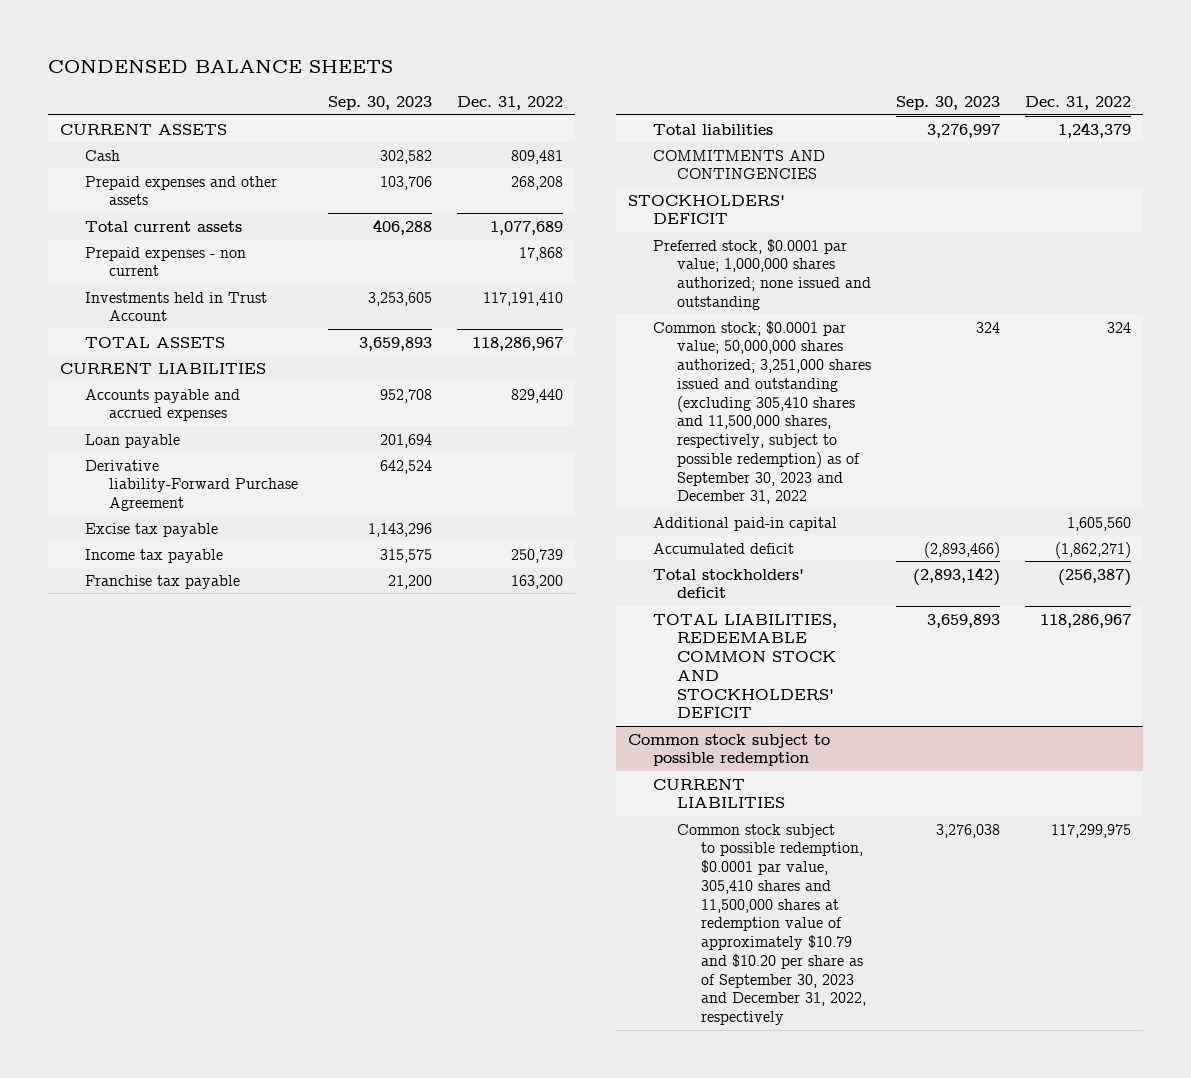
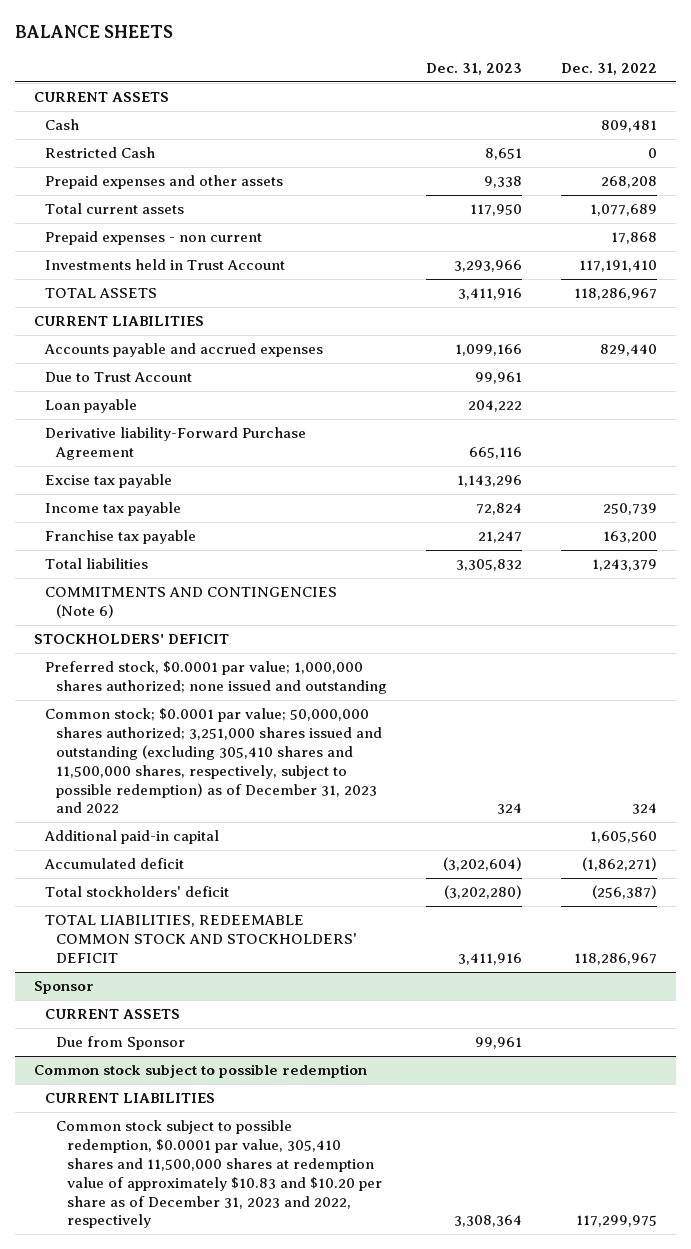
- CONDENSED BALANCE SHEETS
+ BALANCE SHEETS
- | Sep. 30, 2023 | Dec. 31, 2022
+ | Dec. 31, 2023 | Dec. 31, 2022
+ Restricted Cash | 8,651 | 0
+ Due to Trust Account | 99,961 |
- COMMITMENTS AND CONTINGENCIES
+ COMMITMENTS AND CONTINGENCIES (Note 6)
- Common stock; $0.0001 par value; 50,000,000 shares authorized; 3,251,000 shares issued and outstanding (excluding 305,410 shares and 11,500,000 shares, respectively, subject to possible redemption) as of September 30, 2023 and December 31, 2022 | 324 | 324
+ Common stock; $0.0001 par value; 50,000,000 shares authorized; 3,251,000 shares issued and outstanding (excluding 305,410 shares and 11,500,000 shares, respectively, subject to possible redemption) as of December 31, 2023 and 2022 | 324 | 324
+ Sponsor
+ CURRENT ASSETS
+ Due from Sponsor | 99,961 |
@ Common stock subject to possible redemption
- Common stock subject to possible redemption, $0.0001 par value, 305,410 shares and 11,500,000 shares at redemption value of approximately $10.79 and $10.20 per share as of September 30, 2023 and December 31, 2022, respectively | 3,276,038 | 117,299,975
+ Common stock subject to possible redemption, $0.0001 par value, 305,410 shares and 11,500,000 shares at redemption value of approximately $10.83 and $10.20 per share as of December 31, 2023 and 2022, respectively | 3,308,364 | 117,299,975

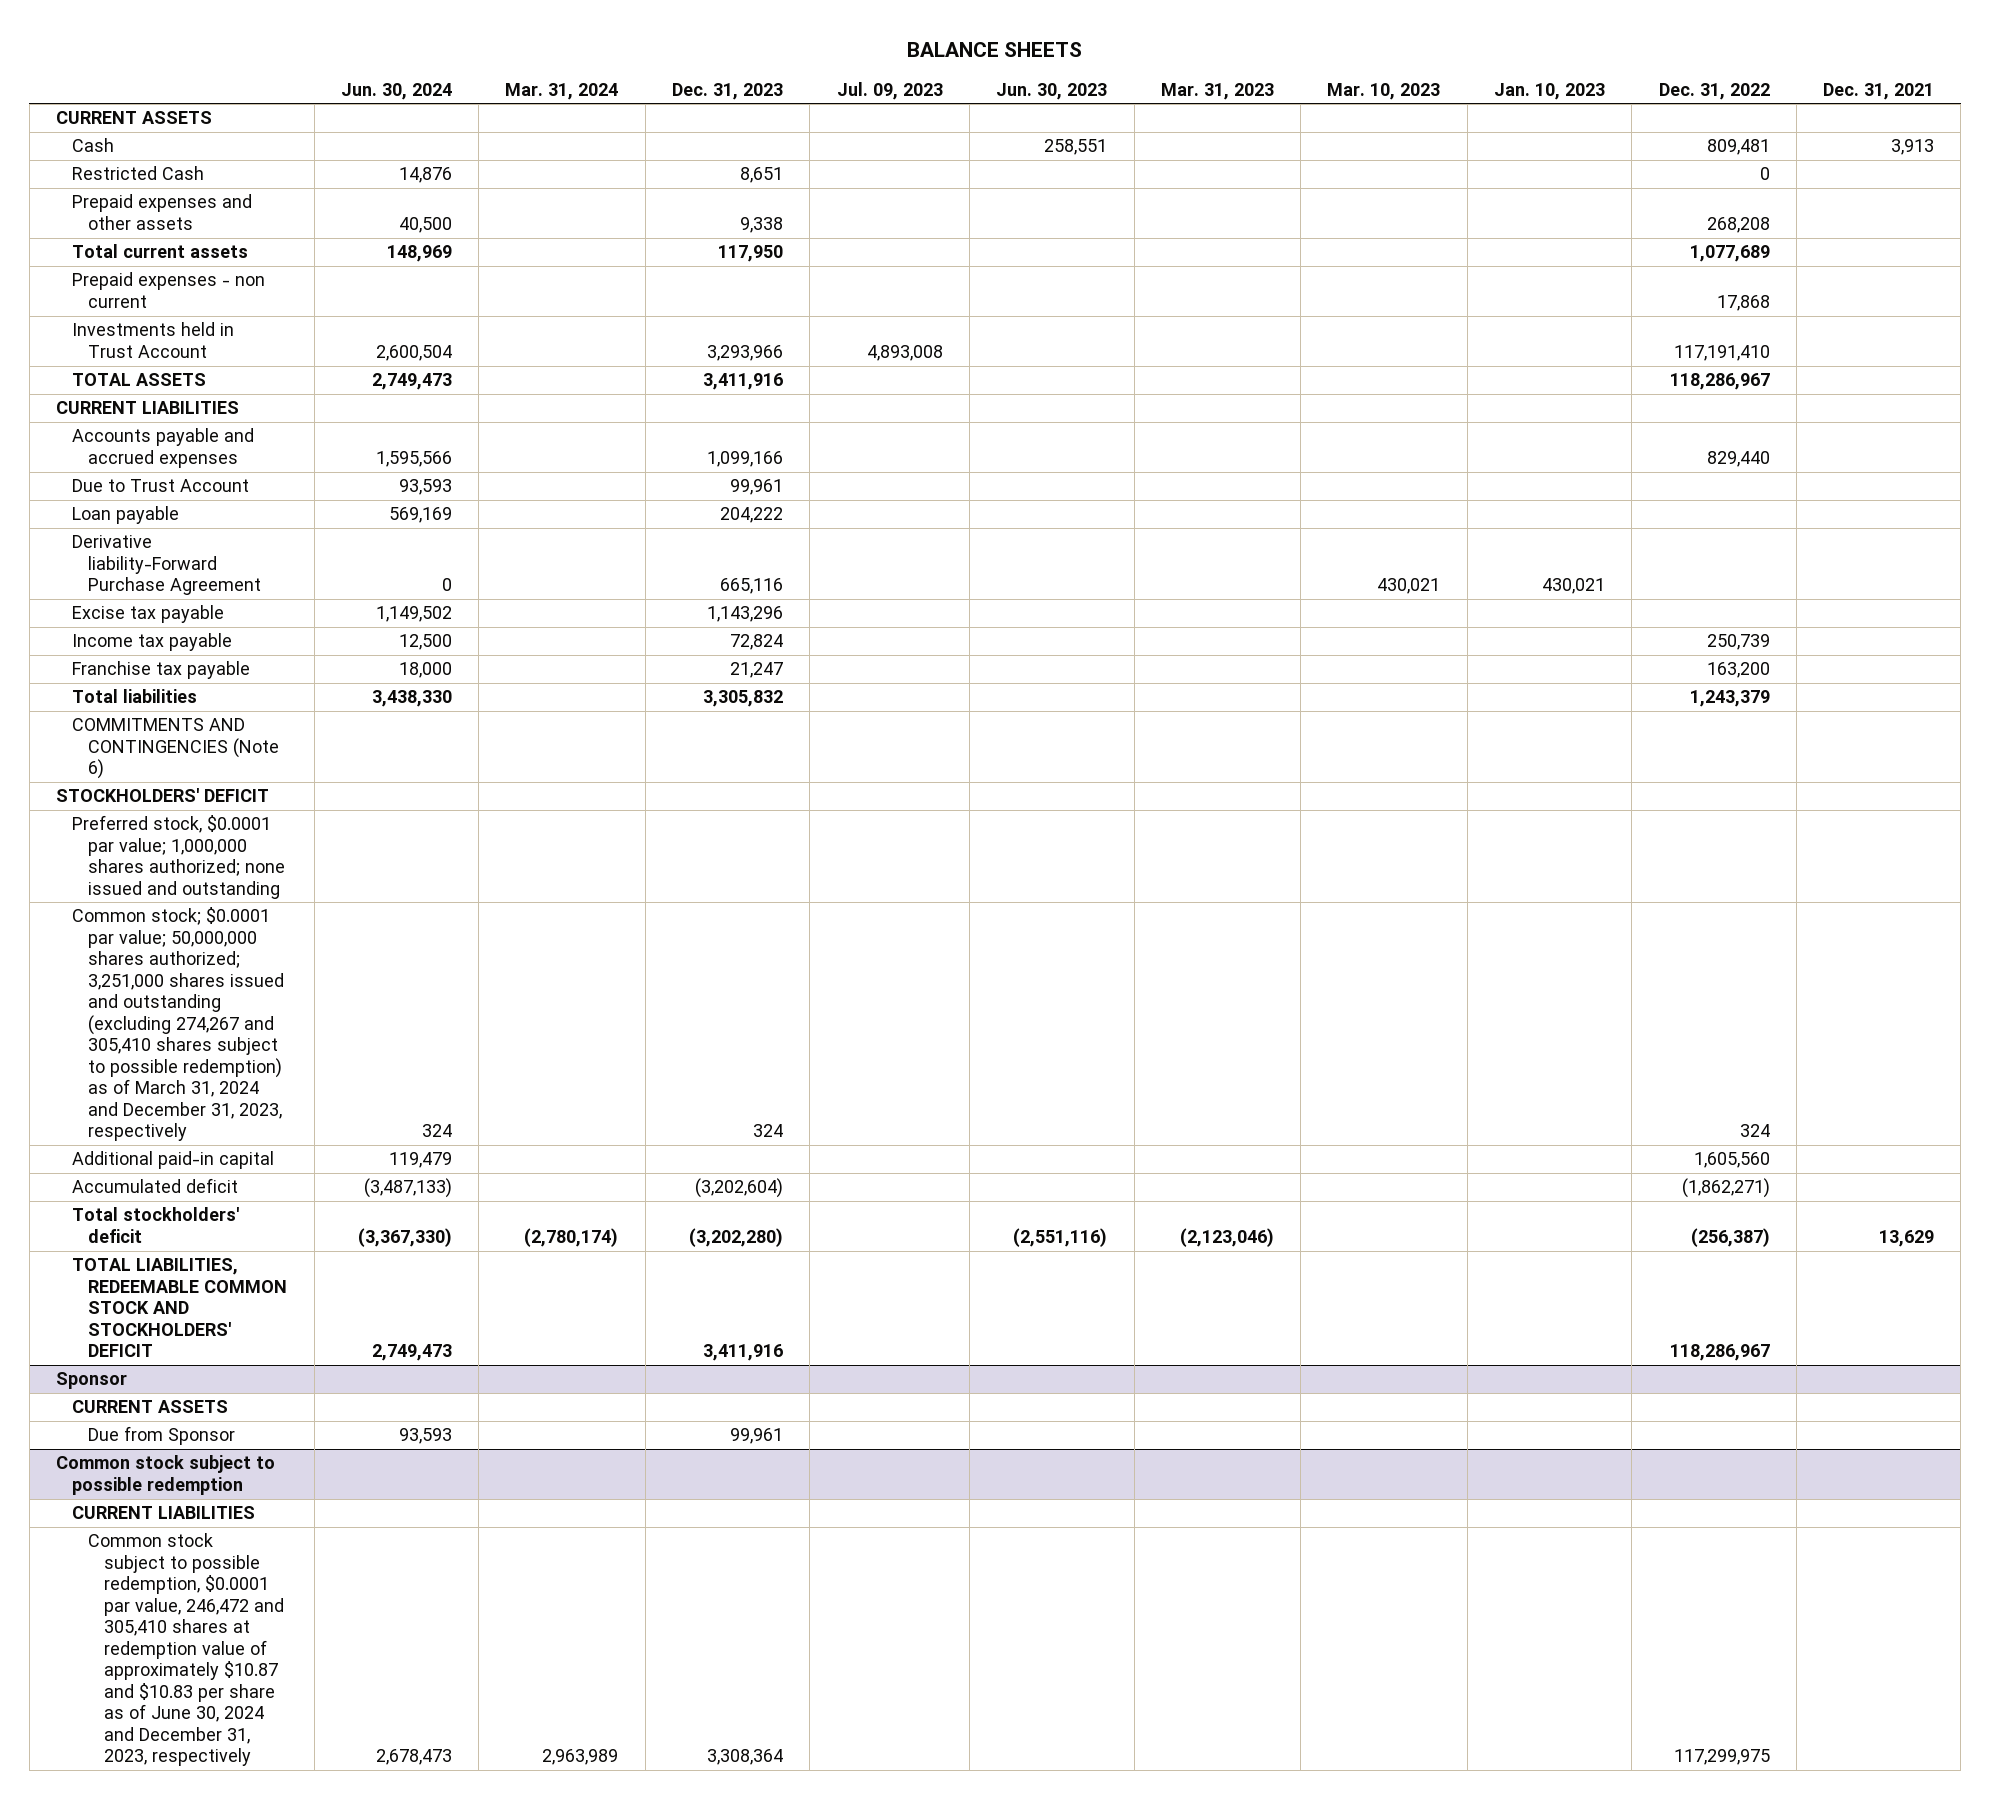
- | Dec. 31, 2023 | Dec. 31, 2022
+ | Jun. 30, 2024 | Mar. 31, 2024 | Dec. 31, 2023 | Jul. 09, 2023 | Jun. 30, 2023 | Mar. 31, 2023 | Mar. 10, 2023 | Jan. 10, 2023 | Dec. 31, 2022 | Dec. 31, 2021
- Common stock; $0.0001 par value; 50,000,000 shares authorized; 3,251,000 shares issued and outstanding (excluding 305,410 shares and 11,500,000 shares, respectively, subject to possible redemption) as of December 31, 2023 and 2022 | 324 | 324
+ Common stock; $0.0001 par value; 50,000,000 shares authorized; 3,251,000 shares issued and outstanding (excluding 274,267 and 305,410 shares subject to possible redemption) as of March 31, 2024 and December 31, 2023, respectively | 324 | | 324 | | | | | | 324 |
@ Common stock subject to possible redemption
- Common stock subject to possible redemption, $0.0001 par value, 305,410 shares and 11,500,000 shares at redemption value of approximately $10.83 and $10.20 per share as of December 31, 2023 and 2022, respectively | 3,308,364 | 117,299,975
+ Common stock subject to possible redemption, $0.0001 par value, 246,472 and 305,410 shares at redemption value of approximately $10.87 and $10.83 per share as of June 30, 2024 and December 31, 2023, respectively | 2,678,473 | 2,963,989 | 3,308,364 | | | | | | 117,299,975 |

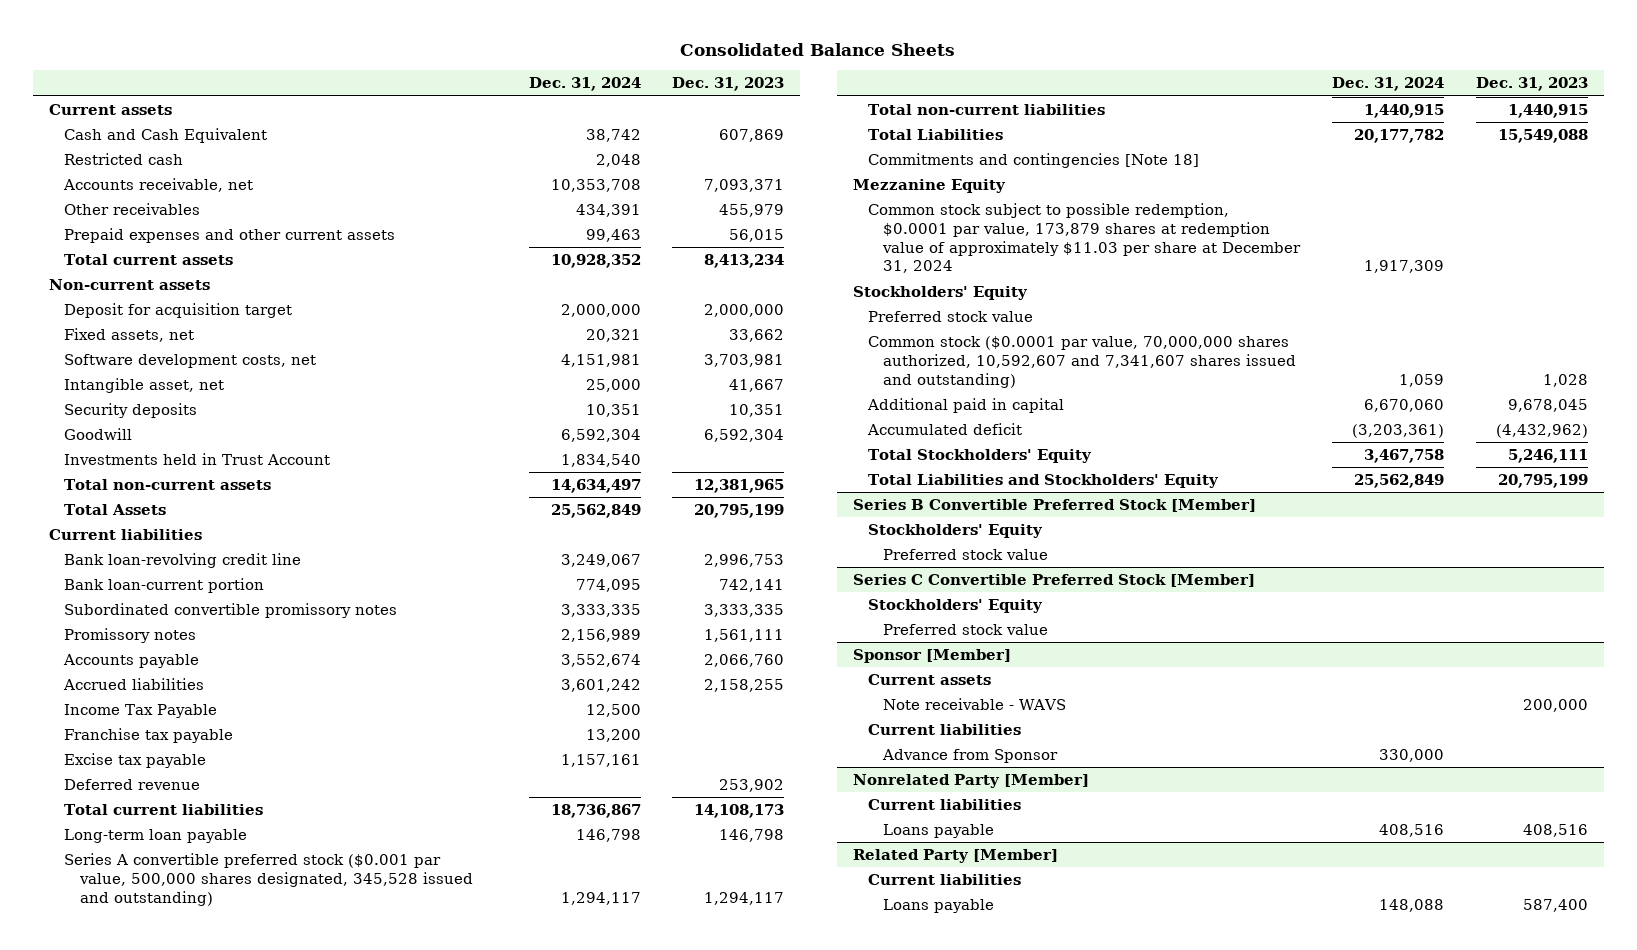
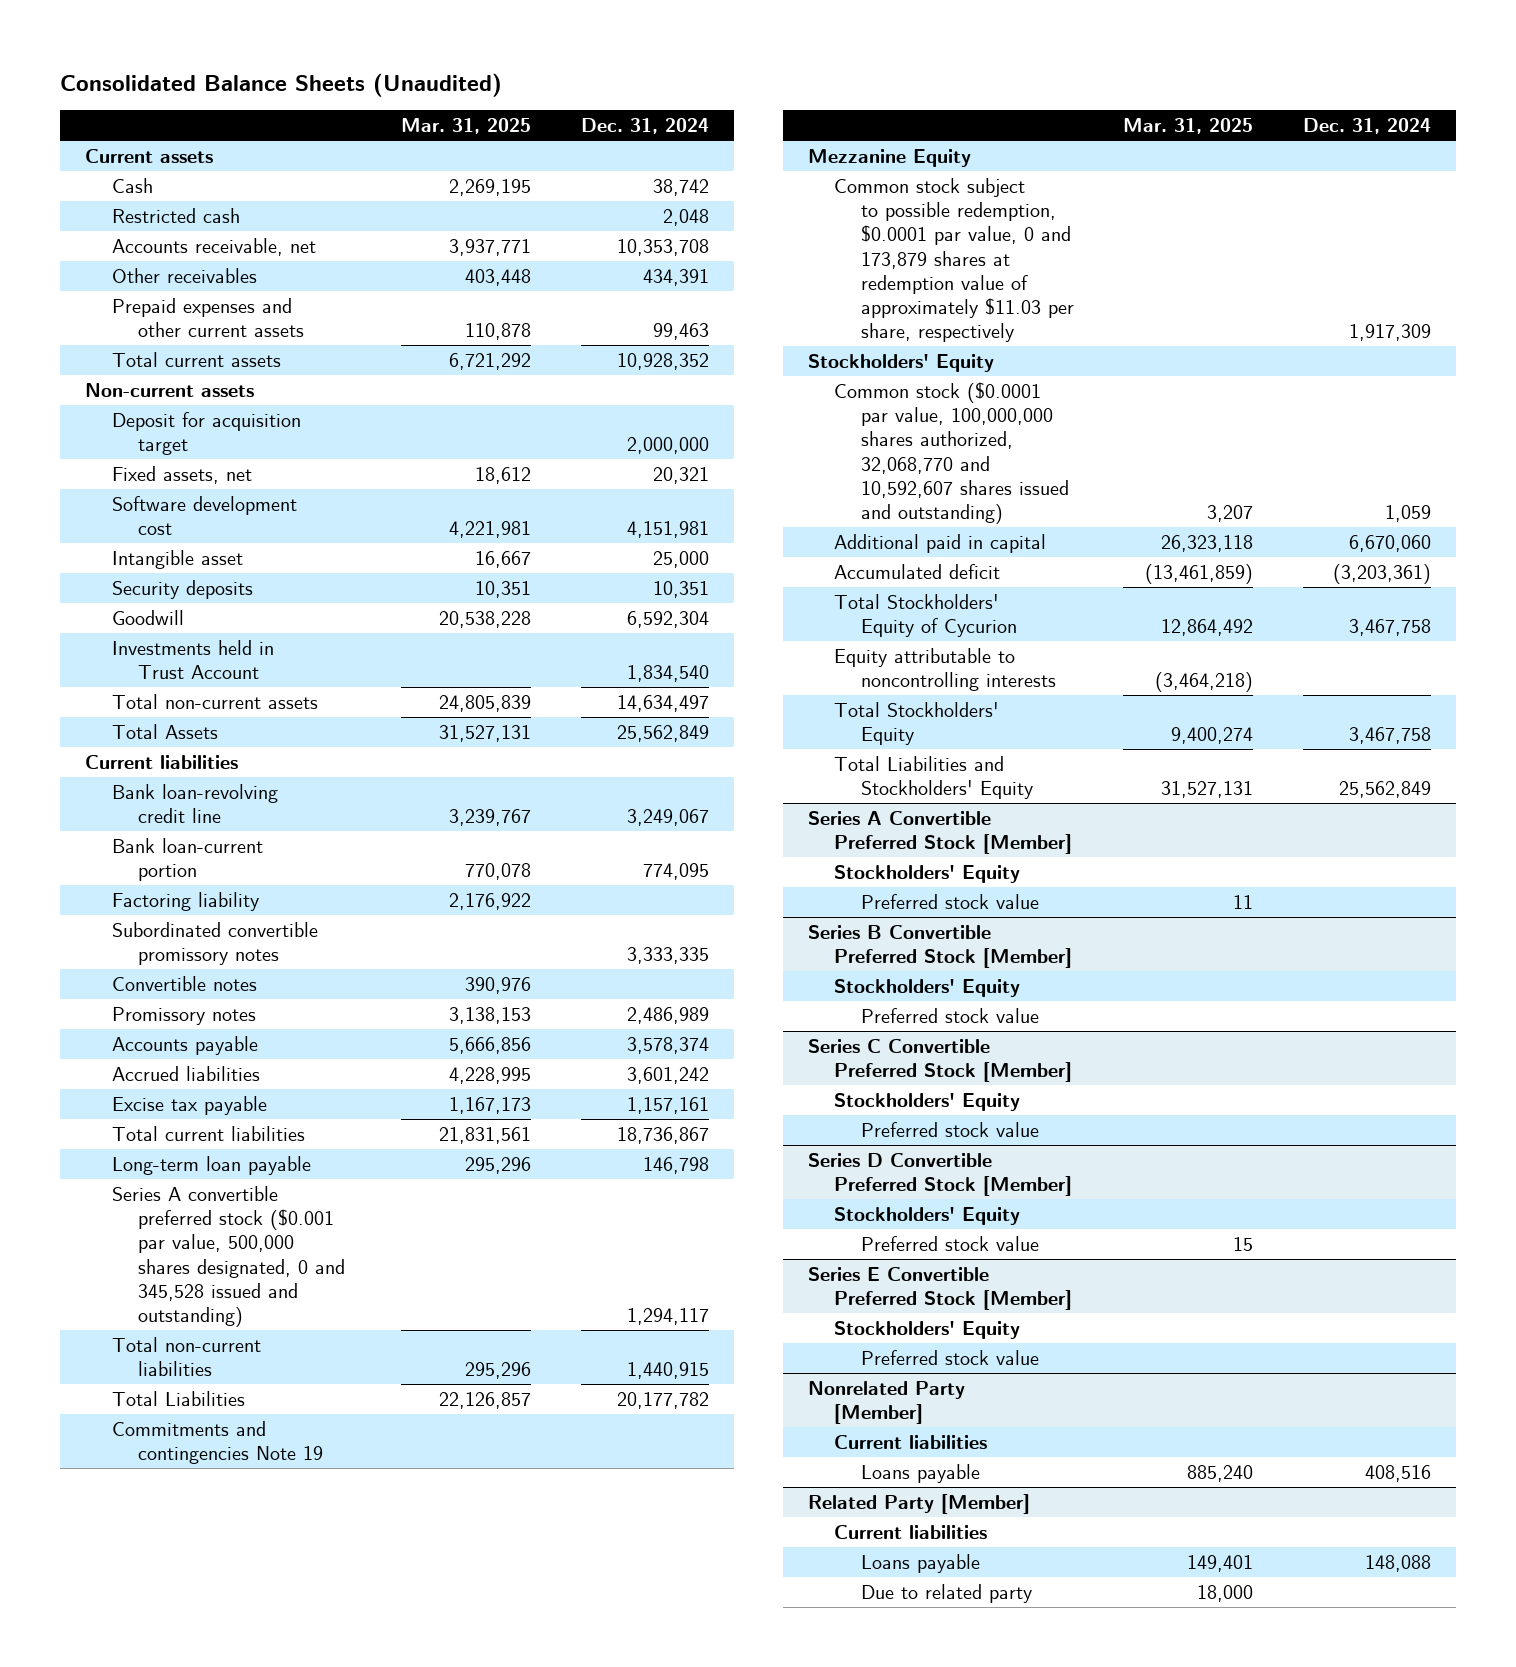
- Consolidated Balance Sheets
+ Consolidated Balance Sheets (Unaudited)
- | Dec. 31, 2024 | Dec. 31, 2023
+ | Mar. 31, 2025 | Dec. 31, 2024
- Cash and Cash Equivalent | 38,742 | 607,869
+ Cash | 2,269,195 | 38,742
- Software development costs, net | 4,151,981 | 3,703,981
- Intangible asset, net | 25,000 | 41,667
+ Software development cost | 4,221,981 | 4,151,981
+ Intangible asset | 16,667 | 25,000
+ Factoring liability | 2,176,922 |
- Promissory notes | 2,156,989 | 1,561,111
- Accounts payable | 3,552,674 | 2,066,760
+ Convertible notes | 390,976 |
+ Promissory notes | 3,138,153 | 2,486,989
+ Accounts payable | 5,666,856 | 3,578,374
- Income Tax Payable | 12,500 |
- Franchise tax payable | 13,200 |
- Deferred revenue | | 253,902
- Series A convertible preferred stock ($0.001 par value, 500,000 shares designated, 345,528 issued and outstanding) | 1,294,117 | 1,294,117
+ Series A convertible preferred stock ($0.001 par value, 500,000 shares designated, 0 and 345,528 issued and outstanding) | | 1,294,117
- Commitments and contingencies [Note 18]
+ Commitments and contingencies Note 19
- Common stock subject to possible redemption, $0.0001 par value, 173,879 shares at redemption value of approximately $11.03 per share at December 31, 2024 | 1,917,309 |
+ Common stock subject to possible redemption, $0.0001 par value, 0 and 173,879 shares at redemption value of approximately $11.03 per share, respectively | | 1,917,309
- Preferred stock value
- Common stock ($0.0001 par value, 70,000,000 shares authorized, 10,592,607 and 7,341,607 shares issued and outstanding) | 1,059 | 1,028
+ Common stock ($0.0001 par value, 100,000,000 shares authorized, 32,068,770 and 10,592,607 shares issued and outstanding) | 3,207 | 1,059
+ Total Stockholders' Equity of Cycurion | 12,864,492 | 3,467,758
+ Equity attributable to noncontrolling interests | (3,464,218) |
+ Series A Convertible Preferred Stock [Member]
+ Stockholders' Equity
+ Preferred stock value | 11 |
- Sponsor [Member]
- Current assets
- Note receivable - WAVS | | 200,000
- Current liabilities
- Advance from Sponsor | 330,000 |
+ Series D Convertible Preferred Stock [Member]
+ Stockholders' Equity
+ Preferred stock value | 15 |
+ Series E Convertible Preferred Stock [Member]
+ Stockholders' Equity
+ Preferred stock value
@ Related Party [Member]
+ Due to related party | 18,000 |

